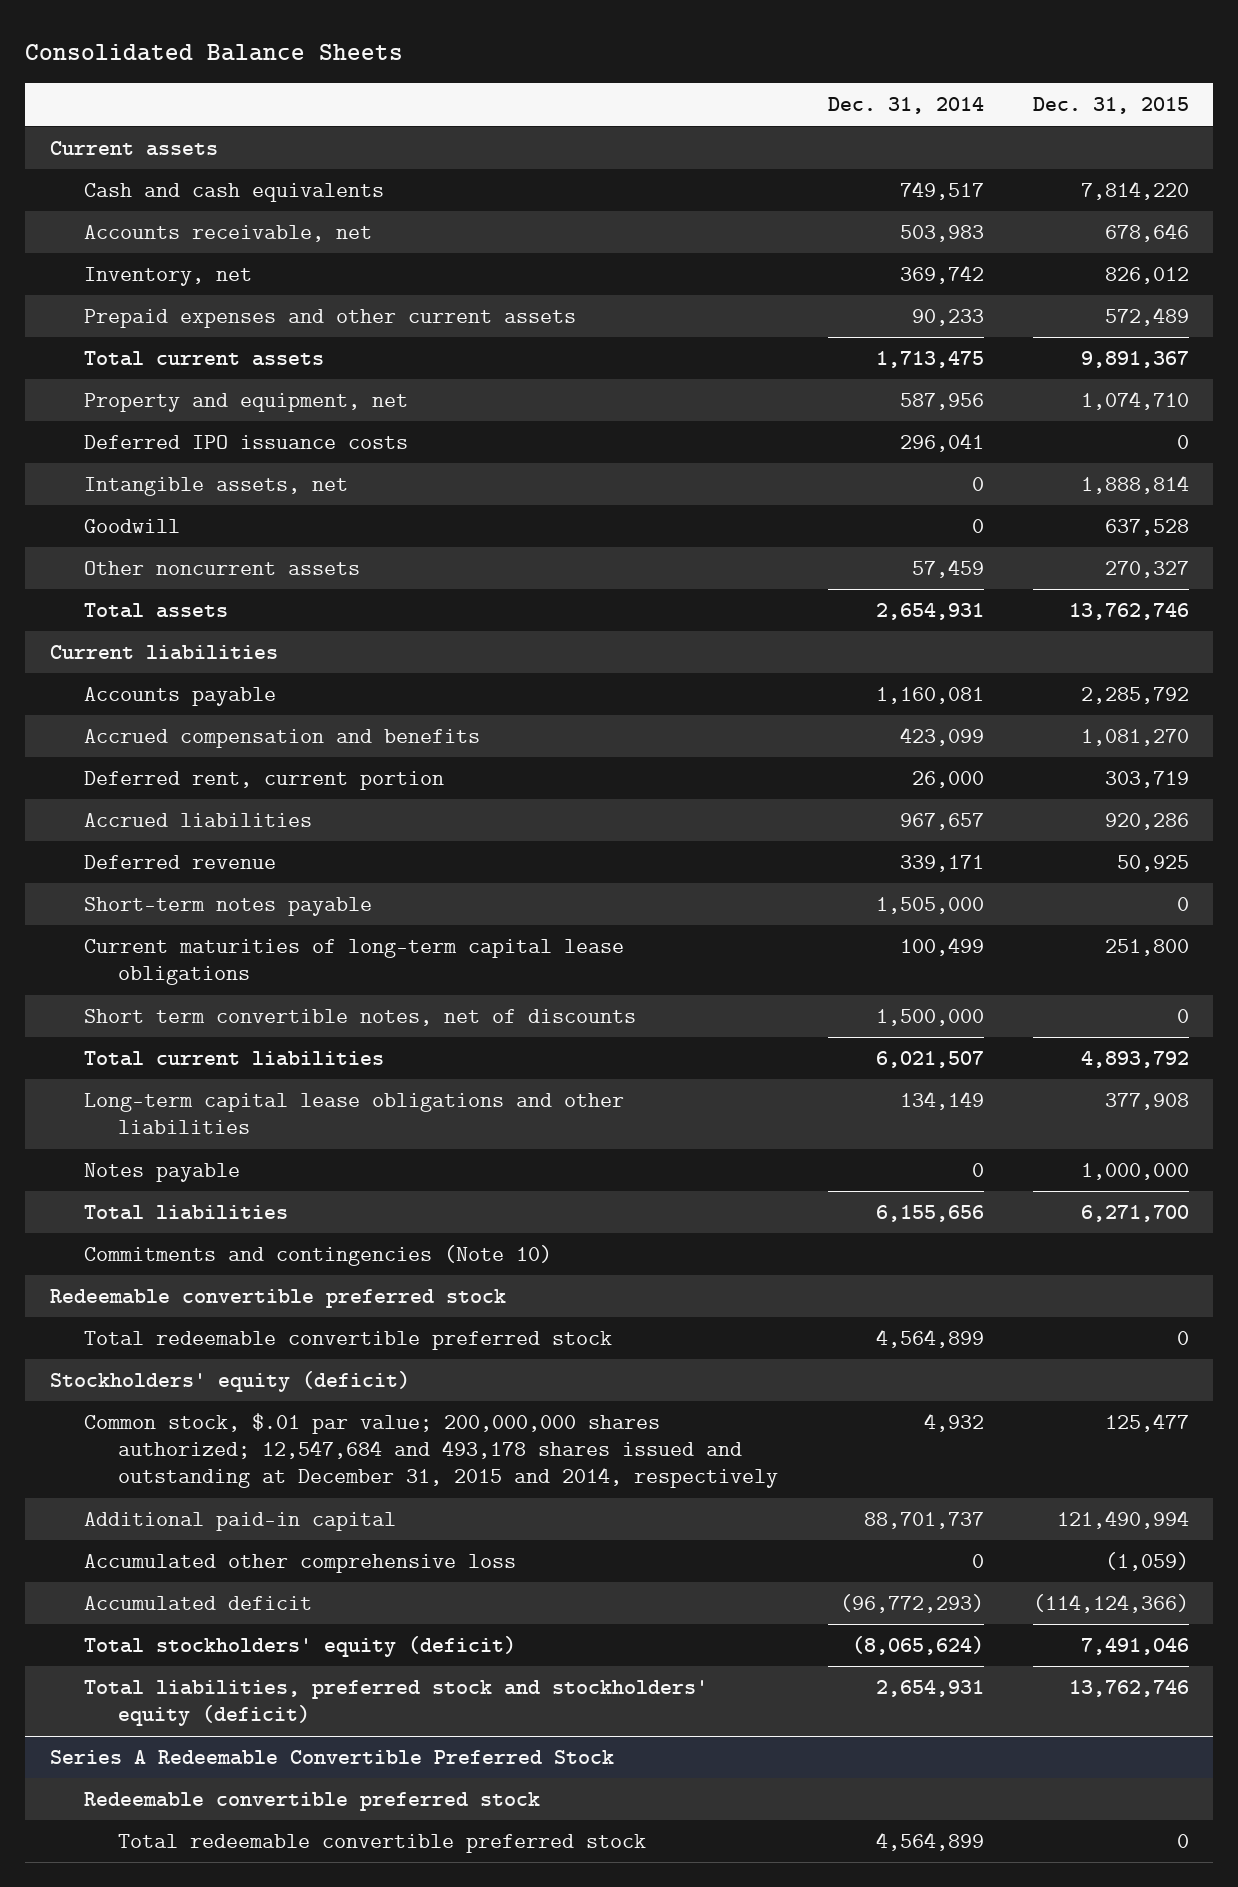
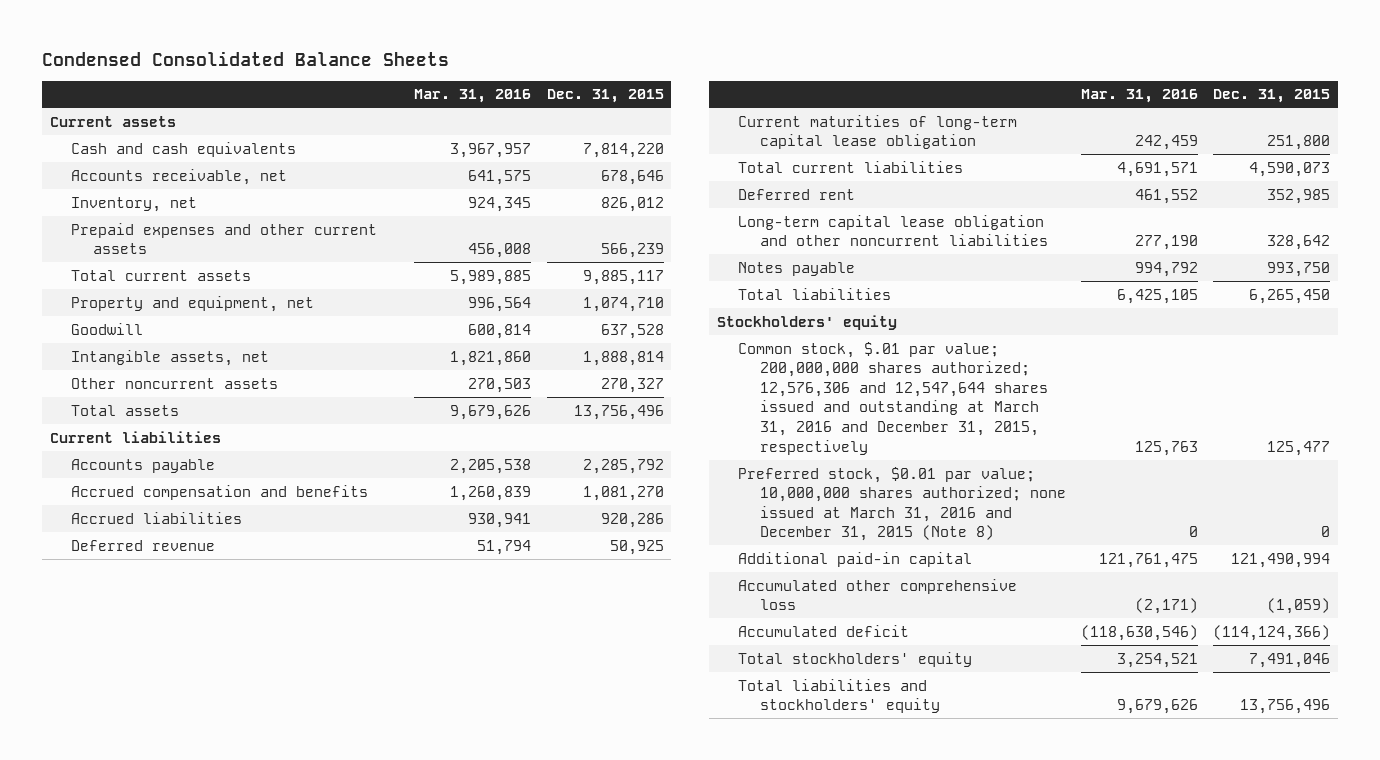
- Consolidated Balance Sheets
+ Condensed Consolidated Balance Sheets
- | Dec. 31, 2014 | Dec. 31, 2015
+ | Mar. 31, 2016 | Dec. 31, 2015
- Prepaid expenses and other current assets | 90,233 | 572,489
- Total current assets | 1,713,475 | 9,891,367
+ Prepaid expenses and other current assets | 456,008 | 566,239
+ Total current assets | 5,989,885 | 9,885,117
- Deferred IPO issuance costs | 296,041 | 0
moved down: Intangible assets, net | 1,821,860 | 1,888,814
- Total assets | 2,654,931 | 13,762,746
+ Total assets | 9,679,626 | 13,756,496
- Deferred rent, current portion | 26,000 | 303,719
- Short-term notes payable | 1,505,000 | 0
- Current maturities of long-term capital lease obligations | 100,499 | 251,800
- Short term convertible notes, net of discounts | 1,500,000 | 0
- Total current liabilities | 6,021,507 | 4,893,792
- Long-term capital lease obligations and other liabilities | 134,149 | 377,908
- Notes payable | 0 | 1,000,000
- Total liabilities | 6,155,656 | 6,271,700
- Commitments and contingencies (Note 10)
- Redeemable convertible preferred stock
- Total redeemable convertible preferred stock | 4,564,899 | 0
- Stockholders' equity (deficit)
- Common stock, $.01 par value; 200,000,000 shares authorized; 12,547,684 and 493,178 shares issued and outstanding at December 31, 2015 and 2014, respectively | 4,932 | 125,477
+ Current maturities of long-term capital lease obligation | 242,459 | 251,800
+ Total current liabilities | 4,691,571 | 4,590,073
+ Deferred rent | 461,552 | 352,985
+ Long-term capital lease obligation and other noncurrent liabilities | 277,190 | 328,642
+ Notes payable | 994,792 | 993,750
+ Total liabilities | 6,425,105 | 6,265,450
+ Stockholders' equity
+ Common stock, $.01 par value; 200,000,000 shares authorized; 12,576,306 and 12,547,644 shares issued and outstanding at March 31, 2016 and December 31, 2015, respectively | 125,763 | 125,477
+ Preferred stock, $0.01 par value; 10,000,000 shares authorized; none issued at March 31, 2016 and December 31, 2015 (Note 8) | 0 | 0
- Total stockholders' equity (deficit) | (8,065,624) | 7,491,046
- Total liabilities, preferred stock and stockholders' equity (deficit) | 2,654,931 | 13,762,746
- Series A Redeemable Convertible Preferred Stock
- Redeemable convertible preferred stock
- Total redeemable convertible preferred stock | 4,564,899 | 0
+ Total stockholders' equity | 3,254,521 | 7,491,046
+ Total liabilities and stockholders' equity | 9,679,626 | 13,756,496

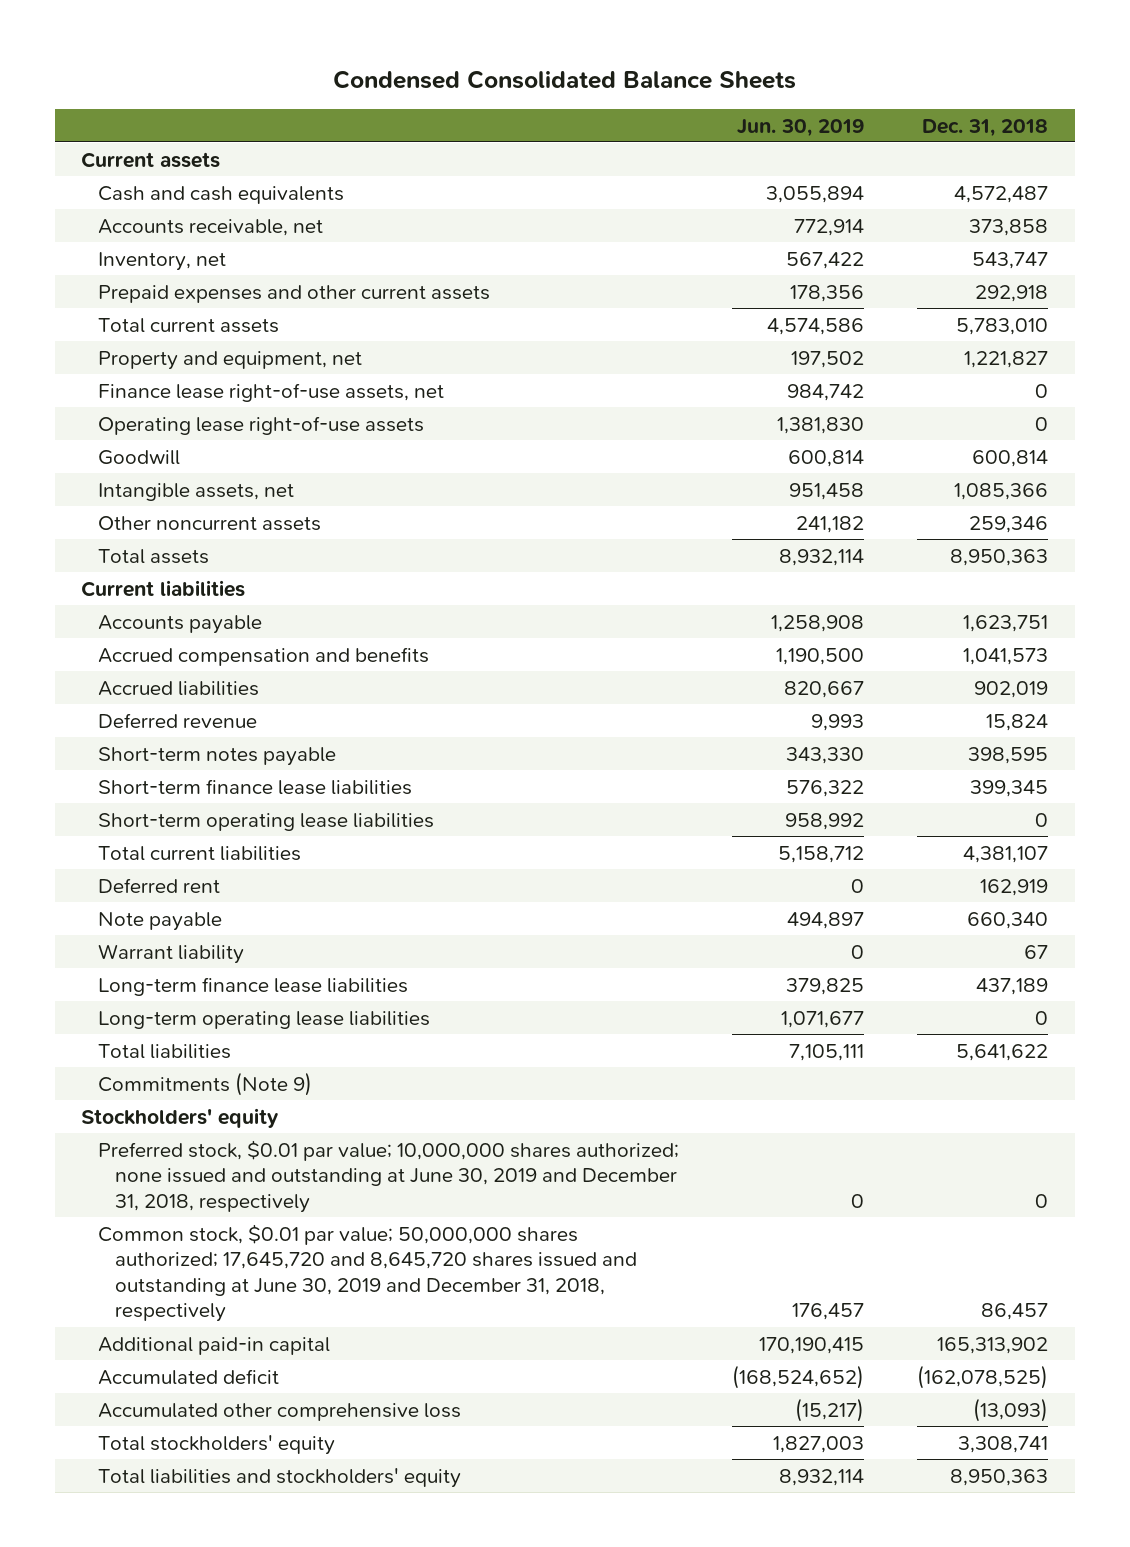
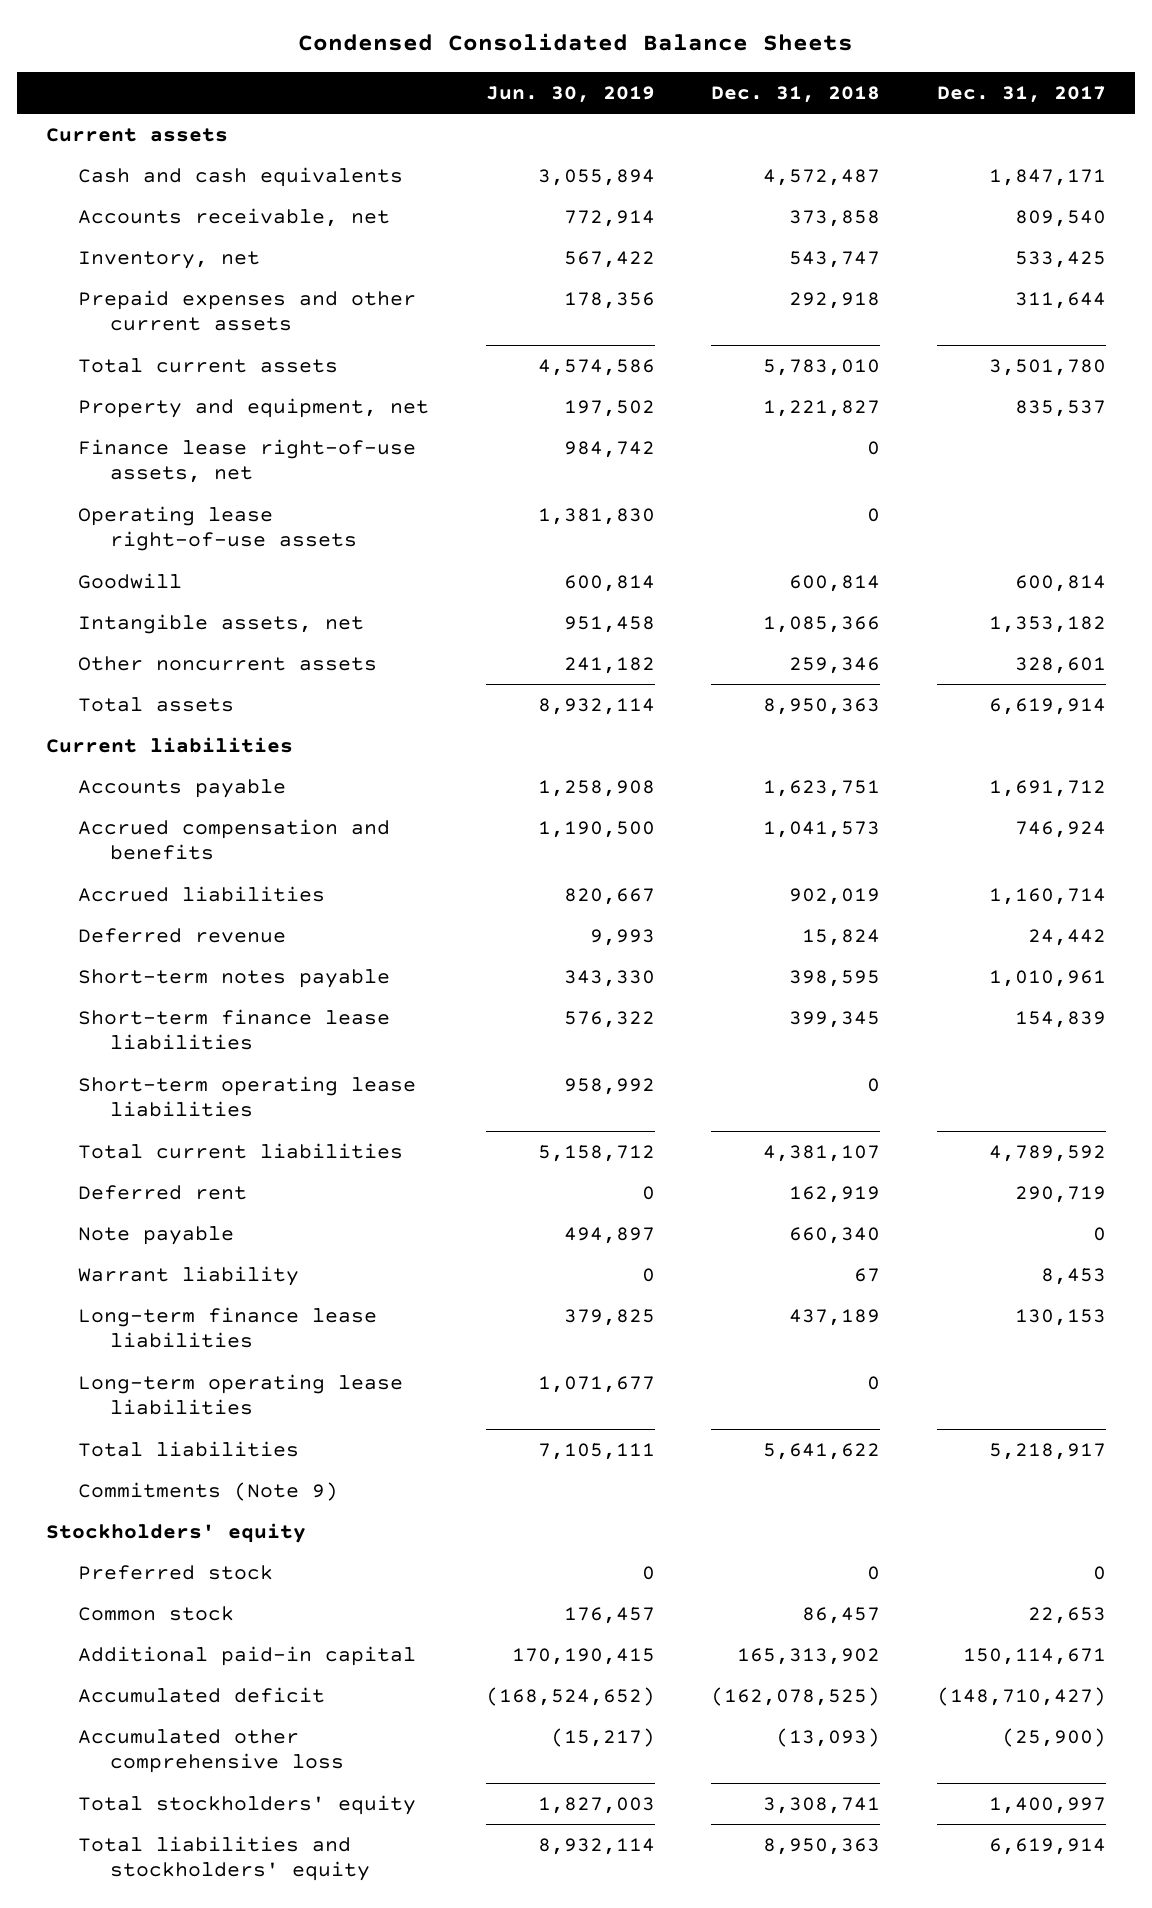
- | Jun. 30, 2019 | Dec. 31, 2018
+ | Jun. 30, 2019 | Dec. 31, 2018 | Dec. 31, 2017
- Preferred stock, $0.01 par value; 10,000,000 shares authorized; none issued and outstanding at June 30, 2019 and December 31, 2018, respectively | 0 | 0
- Common stock, $0.01 par value; 50,000,000 shares authorized; 17,645,720 and 8,645,720 shares issued and outstanding at June 30, 2019 and December 31, 2018, respectively | 176,457 | 86,457
+ Preferred stock | 0 | 0 | 0
+ Common stock | 176,457 | 86,457 | 22,653

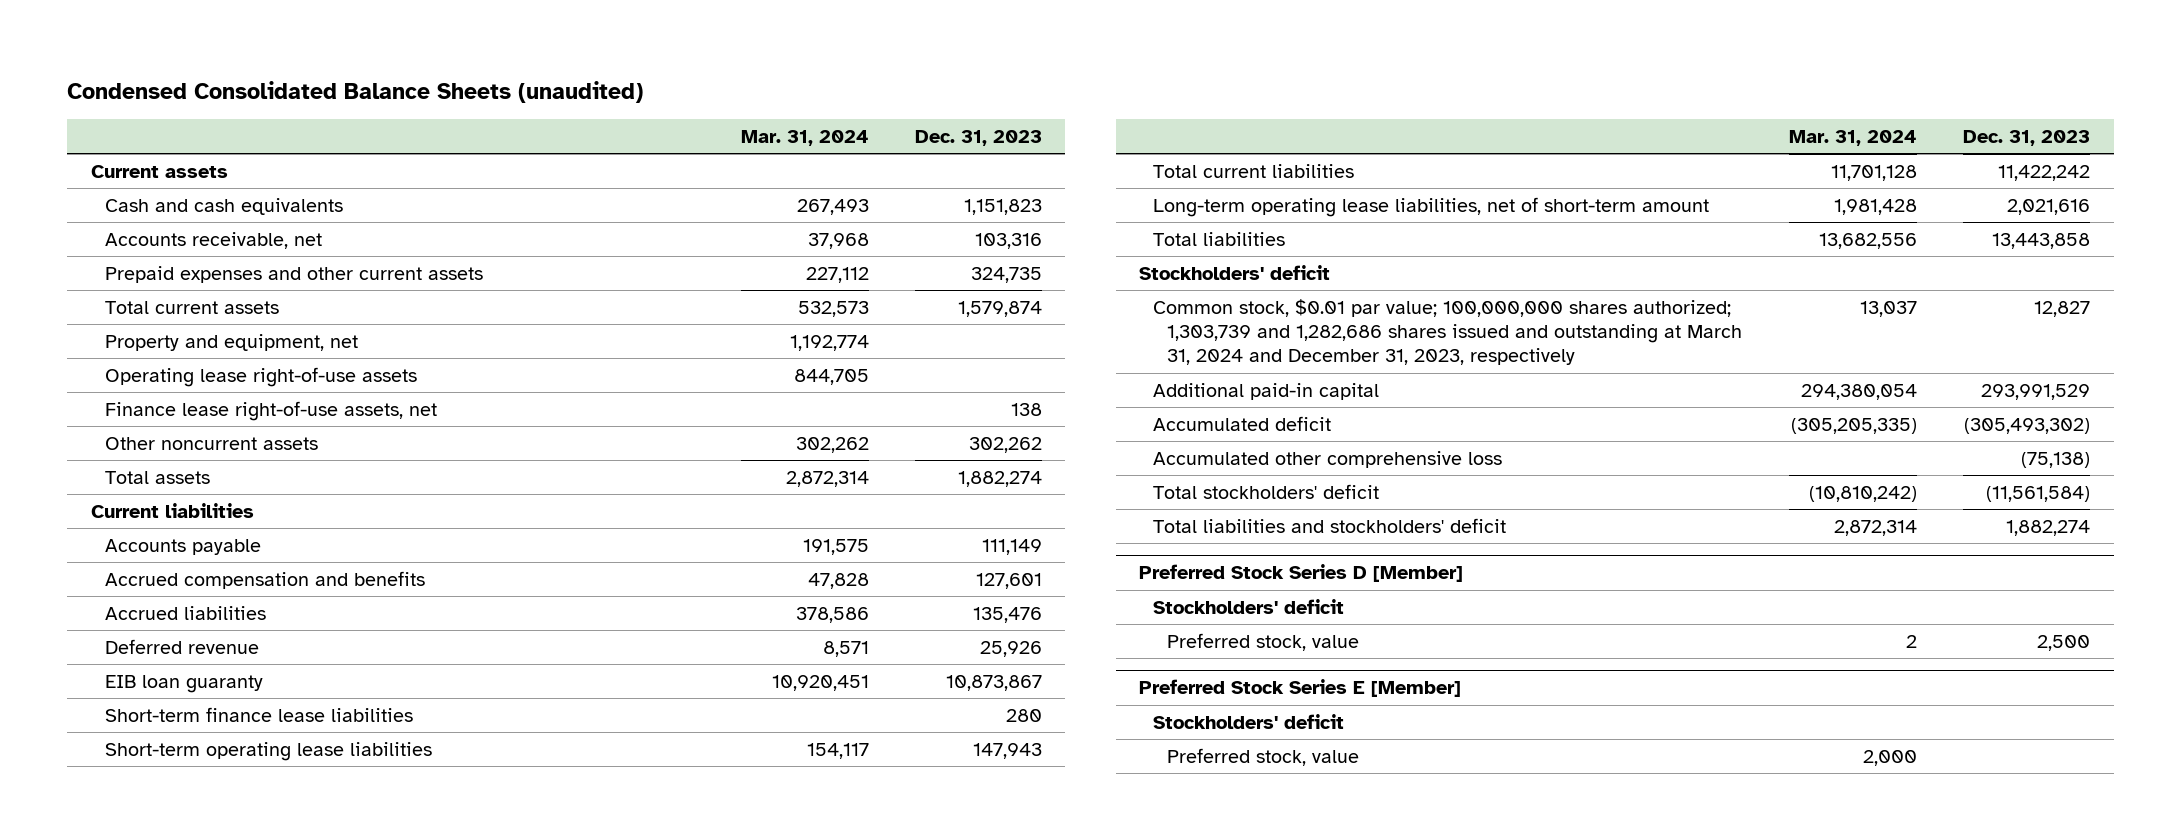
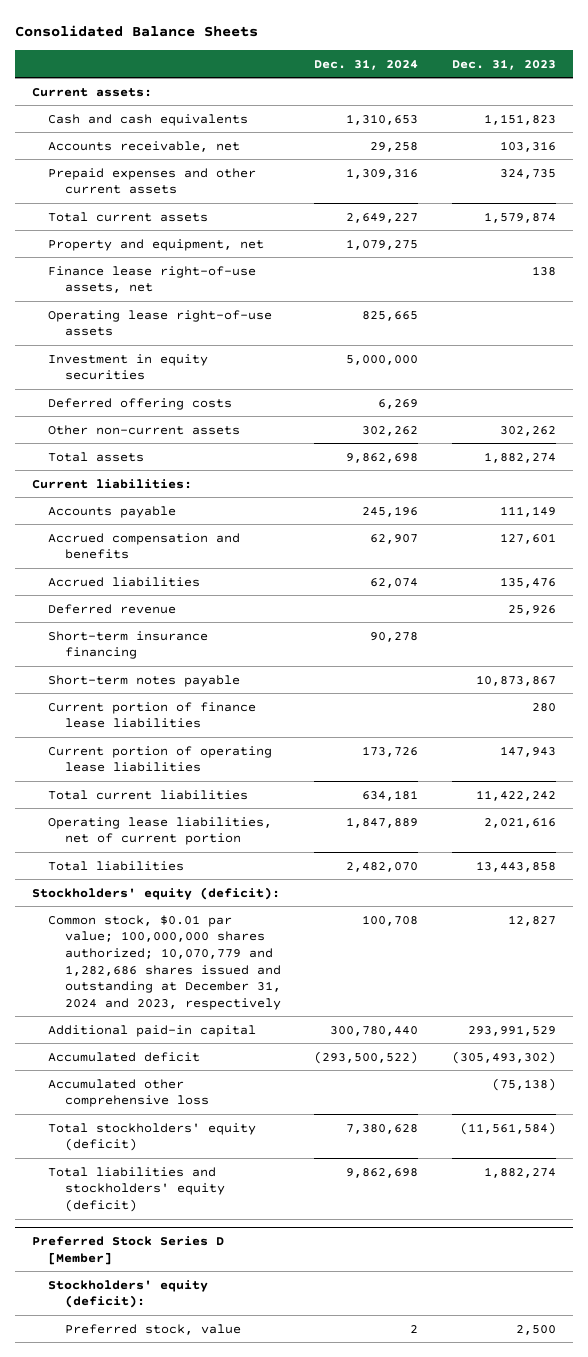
- Condensed Consolidated Balance Sheets (unaudited)
+ Consolidated Balance Sheets
- | Mar. 31, 2024 | Dec. 31, 2023
+ | Dec. 31, 2024 | Dec. 31, 2023
- Current assets
+ Current assets:
- Other noncurrent assets | 302,262 | 302,262
moved down: Operating lease right-of-use assets | 825,665 |
+ Investment in equity securities | 5,000,000 |
+ Deferred offering costs | 6,269 |
+ Other non-current assets | 302,262 | 302,262
- Current liabilities
+ Current liabilities:
- EIB loan guaranty | 10,920,451 | 10,873,867
- Short-term finance lease liabilities | | 280
- Short-term operating lease liabilities | 154,117 | 147,943
+ Short-term insurance financing | 90,278 |
+ Short-term notes payable | | 10,873,867
+ Current portion of finance lease liabilities | | 280
+ Current portion of operating lease liabilities | 173,726 | 147,943
- Long-term operating lease liabilities, net of short-term amount | 1,981,428 | 2,021,616
+ Operating lease liabilities, net of current portion | 1,847,889 | 2,021,616
- Stockholders' deficit
- Common stock, $0.01 par value; 100,000,000 shares authorized; 1,303,739 and 1,282,686 shares issued and outstanding at March 31, 2024 and December 31, 2023, respectively | 13,037 | 12,827
+ Stockholders' equity (deficit):
+ Common stock, $0.01 par value; 100,000,000 shares authorized; 10,070,779 and 1,282,686 shares issued and outstanding at December 31, 2024 and 2023, respectively | 100,708 | 12,827
- Total stockholders' deficit | (10,810,242) | (11,561,584)
- Total liabilities and stockholders' deficit | 2,872,314 | 1,882,274
+ Total stockholders' equity (deficit) | 7,380,628 | (11,561,584)
+ Total liabilities and stockholders' equity (deficit) | 9,862,698 | 1,882,274
@ Preferred Stock Series D [Member]
- Stockholders' deficit
+ Stockholders' equity (deficit):
- Preferred Stock Series E [Member]
- Stockholders' deficit
- Preferred stock, value | 2,000 |

